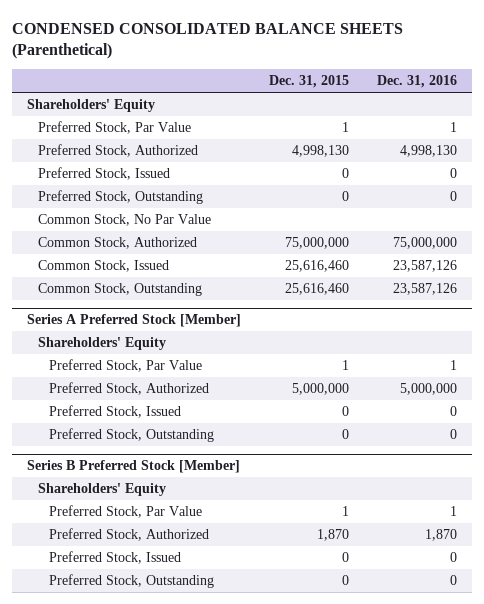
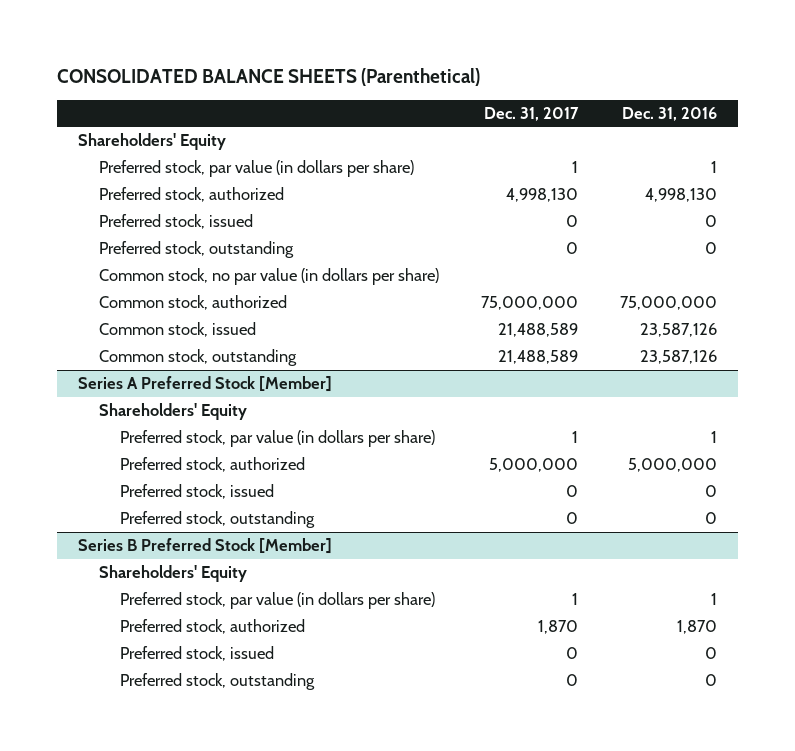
- CONDENSED CONSOLIDATED BALANCE SHEETS (Parenthetical)
+ CONSOLIDATED BALANCE SHEETS (Parenthetical)
- | Dec. 31, 2015 | Dec. 31, 2016
+ | Dec. 31, 2017 | Dec. 31, 2016
- Preferred Stock, Par Value | 1 | 1
- Preferred Stock, Authorized | 4,998,130 | 4,998,130
- Preferred Stock, Issued | 0 | 0
- Preferred Stock, Outstanding | 0 | 0
- Common Stock, No Par Value
- Common Stock, Authorized | 75,000,000 | 75,000,000
- Common Stock, Issued | 25,616,460 | 23,587,126
- Common Stock, Outstanding | 25,616,460 | 23,587,126
+ Preferred stock, par value (in dollars per share) | 1 | 1
+ Preferred stock, authorized | 4,998,130 | 4,998,130
+ Preferred stock, issued | 0 | 0
+ Preferred stock, outstanding | 0 | 0
+ Common stock, no par value (in dollars per share)
+ Common stock, authorized | 75,000,000 | 75,000,000
+ Common stock, issued | 21,488,589 | 23,587,126
+ Common stock, outstanding | 21,488,589 | 23,587,126
@ Series A Preferred Stock [Member]
- Preferred Stock, Par Value | 1 | 1
- Preferred Stock, Authorized | 5,000,000 | 5,000,000
- Preferred Stock, Issued | 0 | 0
- Preferred Stock, Outstanding | 0 | 0
+ Preferred stock, par value (in dollars per share) | 1 | 1
+ Preferred stock, authorized | 5,000,000 | 5,000,000
+ Preferred stock, issued | 0 | 0
+ Preferred stock, outstanding | 0 | 0
@ Series B Preferred Stock [Member]
- Preferred Stock, Par Value | 1 | 1
- Preferred Stock, Authorized | 1,870 | 1,870
- Preferred Stock, Issued | 0 | 0
- Preferred Stock, Outstanding | 0 | 0
+ Preferred stock, par value (in dollars per share) | 1 | 1
+ Preferred stock, authorized | 1,870 | 1,870
+ Preferred stock, issued | 0 | 0
+ Preferred stock, outstanding | 0 | 0

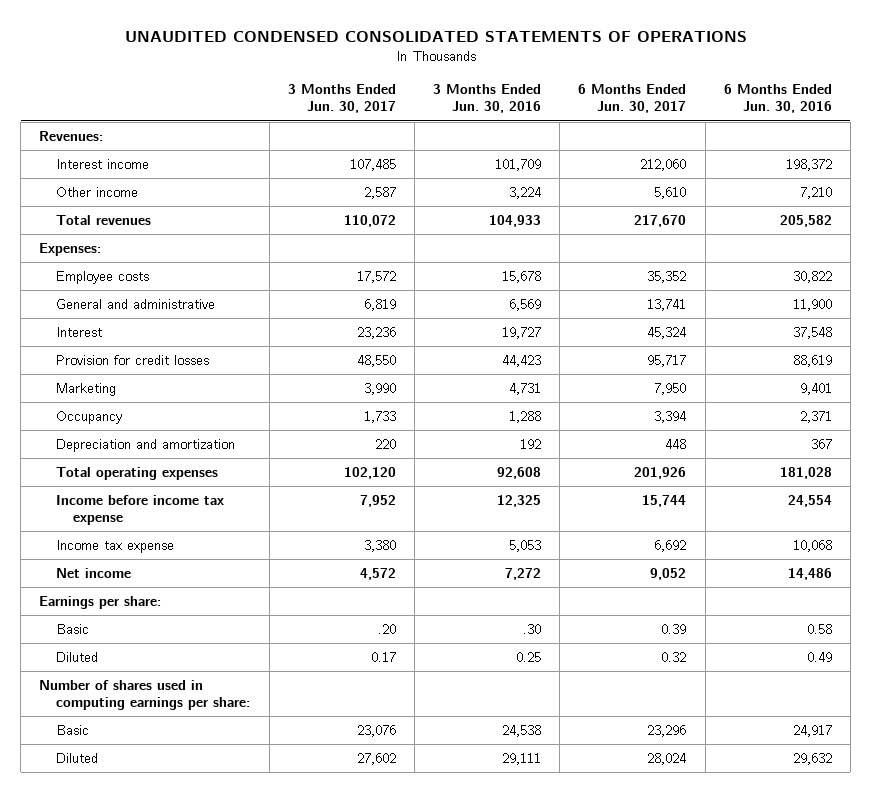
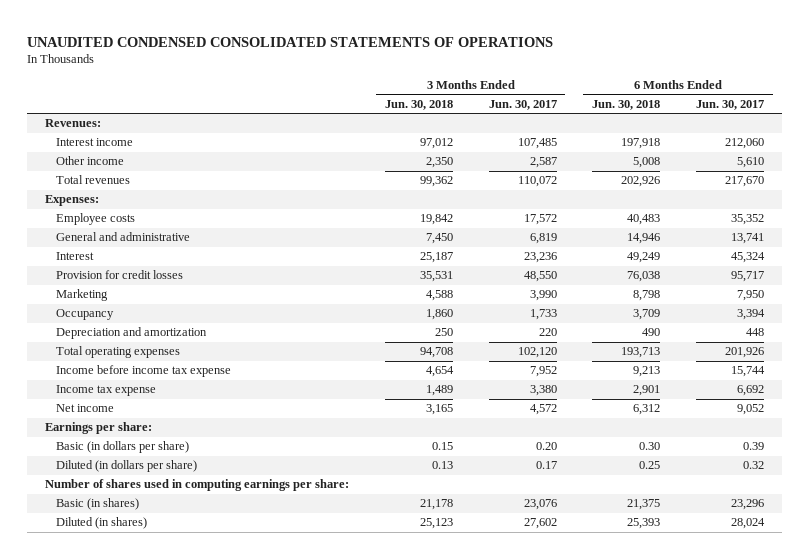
- | 3 Months Ended Jun. 30, 2017 | 3 Months Ended Jun. 30, 2016 | 6 Months Ended Jun. 30, 2017 | 6 Months Ended Jun. 30, 2016
+ | 3 Months Ended Jun. 30, 2018 | 3 Months Ended Jun. 30, 2017 | 6 Months Ended Jun. 30, 2018 | 6 Months Ended Jun. 30, 2017
- Basic | .20 | .30 | 0.39 | 0.58
- Diluted | 0.17 | 0.25 | 0.32 | 0.49
+ Basic (in dollars per share) | 0.15 | 0.20 | 0.30 | 0.39
+ Diluted (in dollars per share) | 0.13 | 0.17 | 0.25 | 0.32
- Basic | 23,076 | 24,538 | 23,296 | 24,917
- Diluted | 27,602 | 29,111 | 28,024 | 29,632
+ Basic (in shares) | 21,178 | 23,076 | 21,375 | 23,296
+ Diluted (in shares) | 25,123 | 27,602 | 25,393 | 28,024

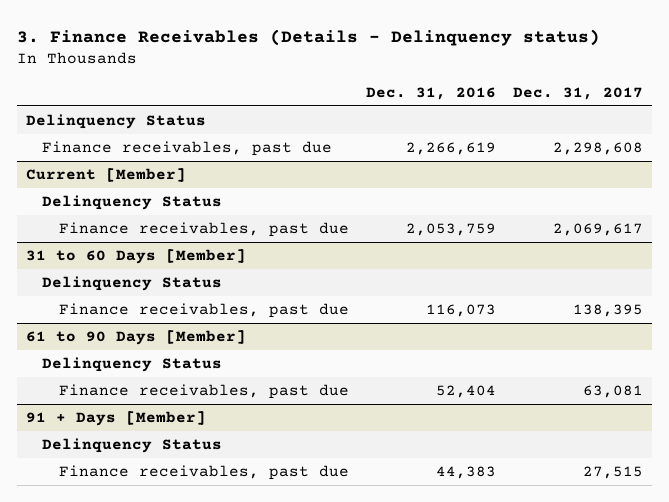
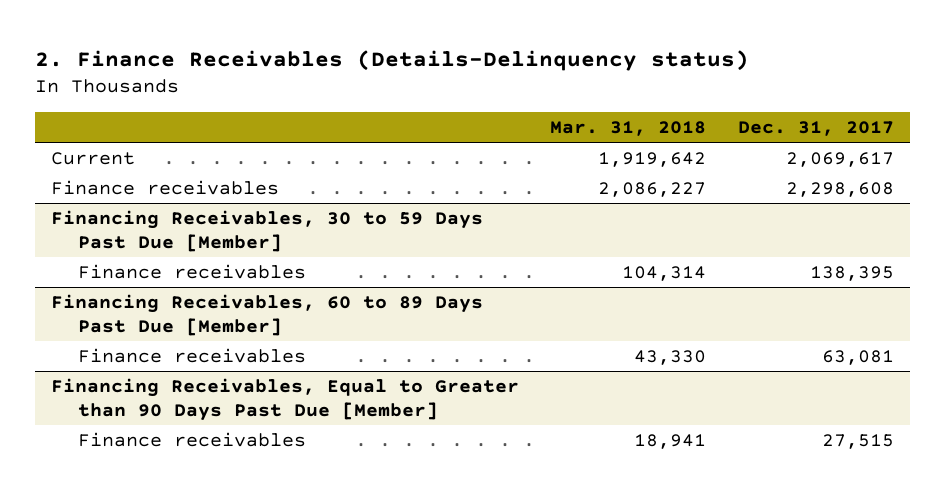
- 3. Finance Receivables (Details - Delinquency status)
+ 2. Finance Receivables (Details-Delinquency status)
- | Dec. 31, 2016 | Dec. 31, 2017
+ | Mar. 31, 2018 | Dec. 31, 2017
- Delinquency Status
- Finance receivables, past due | 2,266,619 | 2,298,608
- Current [Member]
- Delinquency Status
- Finance receivables, past due | 2,053,759 | 2,069,617
- 31 to 60 Days [Member]
- Delinquency Status
- Finance receivables, past due | 116,073 | 138,395
- 61 to 90 Days [Member]
- Delinquency Status
- Finance receivables, past due | 52,404 | 63,081
- 91 + Days [Member]
- Delinquency Status
- Finance receivables, past due | 44,383 | 27,515
+ Current | 1,919,642 | 2,069,617
+ Finance receivables | 2,086,227 | 2,298,608
+ Financing Receivables, 30 to 59 Days Past Due [Member]
+ Finance receivables | 104,314 | 138,395
+ Financing Receivables, 60 to 89 Days Past Due [Member]
+ Finance receivables | 43,330 | 63,081
+ Financing Receivables, Equal to Greater than 90 Days Past Due [Member]
+ Finance receivables | 18,941 | 27,515

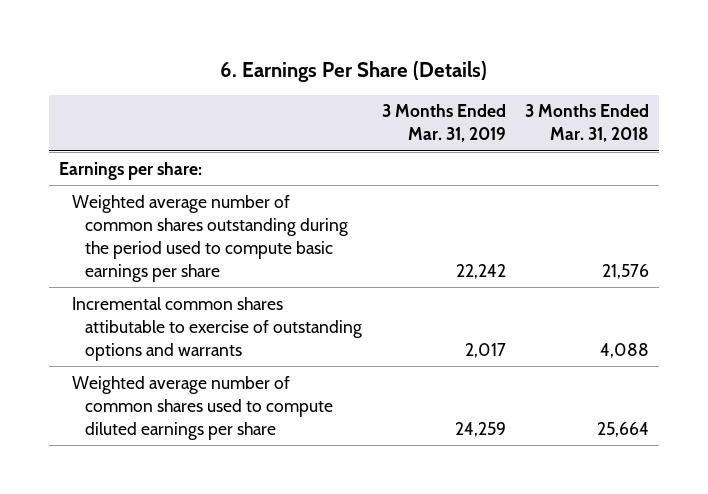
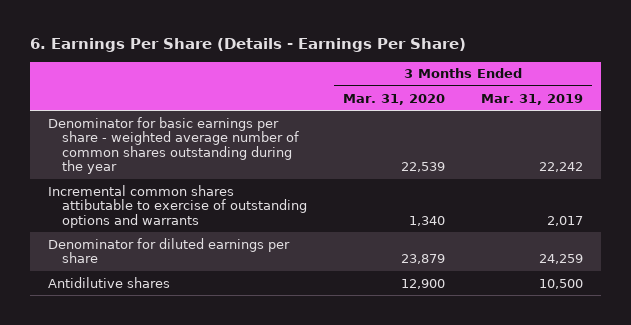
- 6. Earnings Per Share (Details)
+ 6. Earnings Per Share (Details - Earnings Per Share)
- | 3 Months Ended Mar. 31, 2019 | 3 Months Ended Mar. 31, 2018
+ | 3 Months Ended Mar. 31, 2020 | 3 Months Ended Mar. 31, 2019
- Earnings per share:
- Weighted average number of common shares outstanding during the period used to compute basic earnings per share | 22,242 | 21,576
+ Denominator for basic earnings per share - weighted average number of common shares outstanding during the year | 22,539 | 22,242
- Weighted average number of common shares used to compute diluted earnings per share | 24,259 | 25,664
+ Denominator for diluted earnings per share | 23,879 | 24,259
+ Antidilutive shares | 12,900 | 10,500

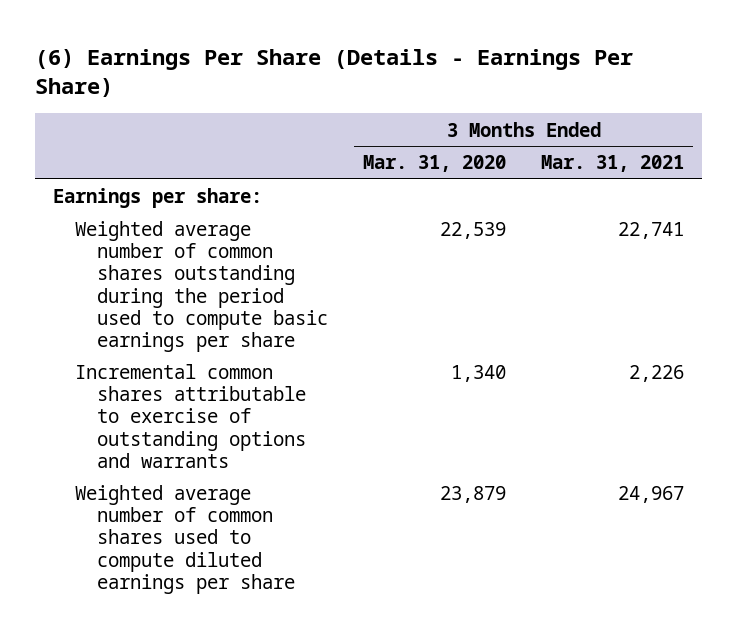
- 6. Earnings Per Share (Details - Earnings Per Share)
+ (6) Earnings Per Share (Details - Earnings Per Share)
- | 3 Months Ended Mar. 31, 2020 | 3 Months Ended Mar. 31, 2019
+ | 3 Months Ended Mar. 31, 2020 | 3 Months Ended Mar. 31, 2021
- Denominator for basic earnings per share - weighted average number of common shares outstanding during the year | 22,539 | 22,242
- Incremental common shares attibutable to exercise of outstanding options and warrants | 1,340 | 2,017
- Denominator for diluted earnings per share | 23,879 | 24,259
- Antidilutive shares | 12,900 | 10,500
+ Earnings per share:
+ Weighted average number of common shares outstanding during the period used to compute basic earnings per share | 22,539 | 22,741
+ Incremental common shares attributable to exercise of outstanding options and warrants | 1,340 | 2,226
+ Weighted average number of common shares used to compute diluted earnings per share | 23,879 | 24,967

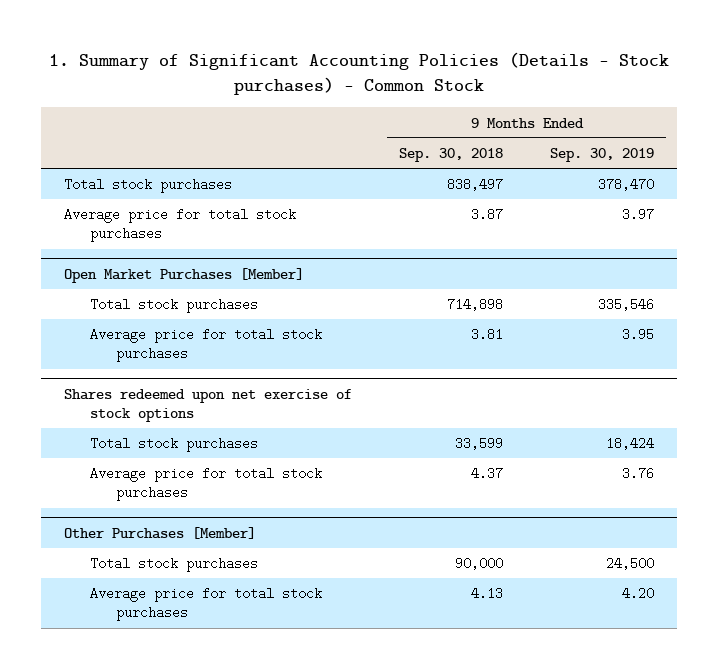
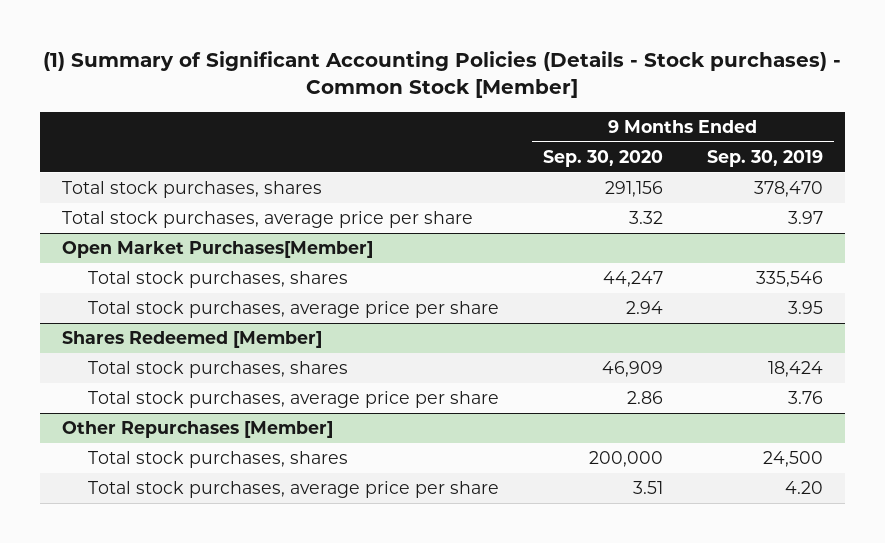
- 1. Summary of Significant Accounting Policies (Details - Stock purchases) - Common Stock
+ (1) Summary of Significant Accounting Policies (Details - Stock purchases) - Common Stock [Member]
- | 9 Months Ended Sep. 30, 2018 | 9 Months Ended Sep. 30, 2019
+ | 9 Months Ended Sep. 30, 2020 | 9 Months Ended Sep. 30, 2019
- Total stock purchases | 838,497 | 378,470
- Average price for total stock purchases | 3.87 | 3.97
- Open Market Purchases [Member]
- Total stock purchases | 714,898 | 335,546
- Average price for total stock purchases | 3.81 | 3.95
- Shares redeemed upon net exercise of stock options
- Total stock purchases | 33,599 | 18,424
- Average price for total stock purchases | 4.37 | 3.76
- Other Purchases [Member]
- Total stock purchases | 90,000 | 24,500
- Average price for total stock purchases | 4.13 | 4.20
+ Total stock purchases, shares | 291,156 | 378,470
+ Total stock purchases, average price per share | 3.32 | 3.97
+ Open Market Purchases[Member]
+ Total stock purchases, shares | 44,247 | 335,546
+ Total stock purchases, average price per share | 2.94 | 3.95
+ Shares Redeemed [Member]
+ Total stock purchases, shares | 46,909 | 18,424
+ Total stock purchases, average price per share | 2.86 | 3.76
+ Other Repurchases [Member]
+ Total stock purchases, shares | 200,000 | 24,500
+ Total stock purchases, average price per share | 3.51 | 4.20

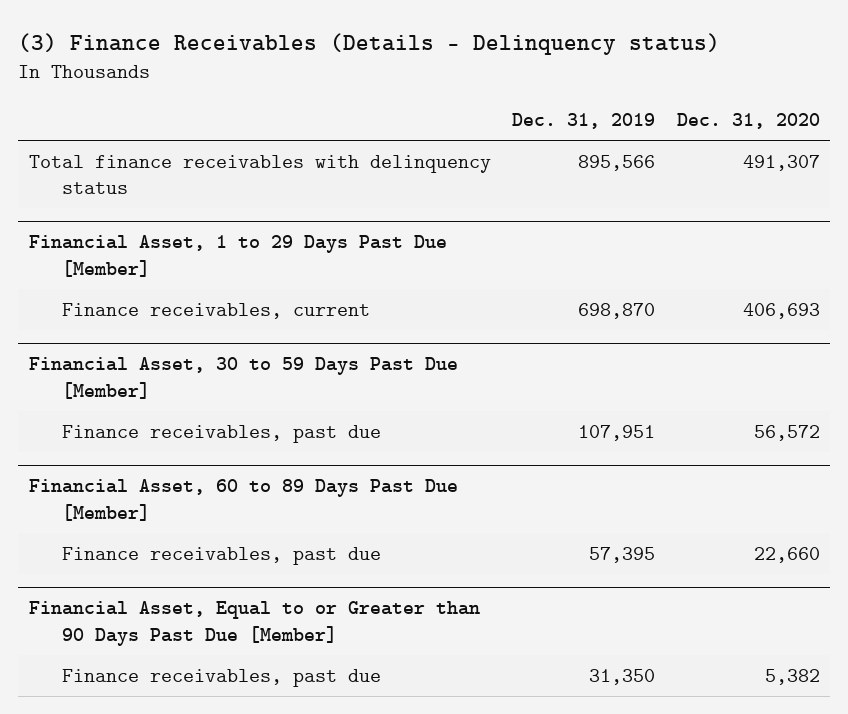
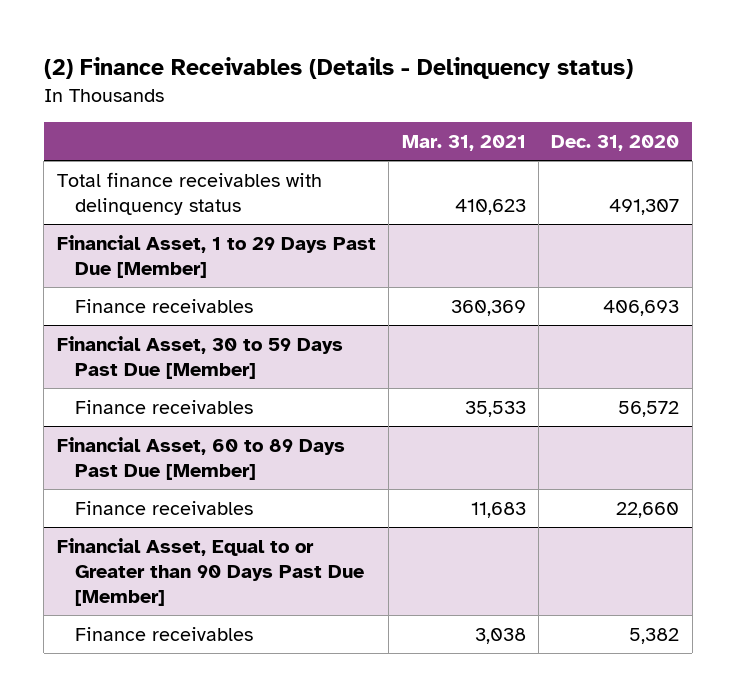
- (3) Finance Receivables (Details - Delinquency status)
+ (2) Finance Receivables (Details - Delinquency status)
- | Dec. 31, 2019 | Dec. 31, 2020
+ | Mar. 31, 2021 | Dec. 31, 2020
@ Financial Asset, 1 to 29 Days Past Due [Member]
- Finance receivables, current | 698,870 | 406,693
+ Finance receivables | 360,369 | 406,693
@ Financial Asset, 30 to 59 Days Past Due [Member]
- Finance receivables, past due | 107,951 | 56,572
+ Finance receivables | 35,533 | 56,572
@ Financial Asset, 60 to 89 Days Past Due [Member]
- Finance receivables, past due | 57,395 | 22,660
+ Finance receivables | 11,683 | 22,660
@ Financial Asset, Equal to or Greater than 90 Days Past Due [Member]
- Finance receivables, past due | 31,350 | 5,382
+ Finance receivables | 3,038 | 5,382

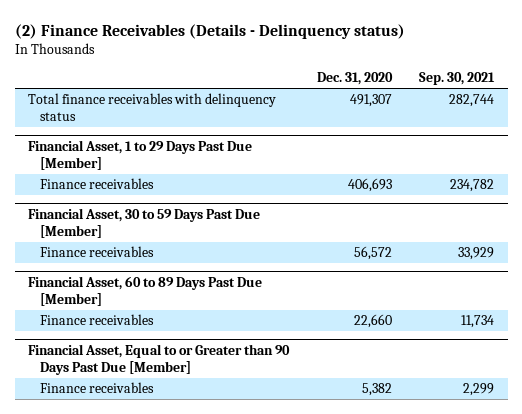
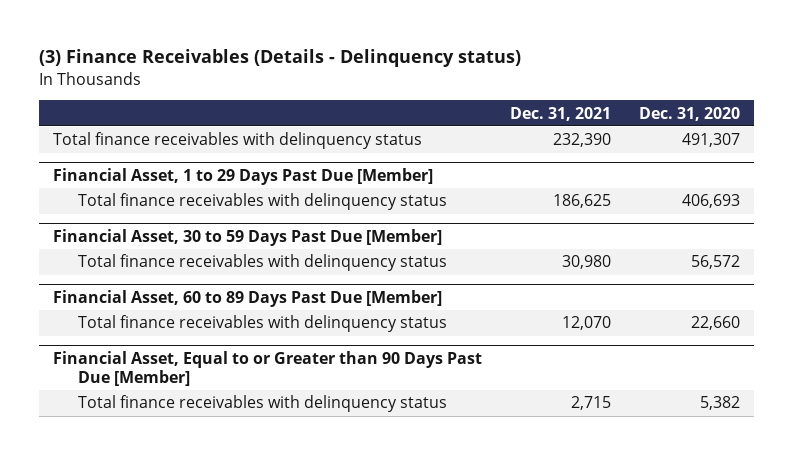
- (2) Finance Receivables (Details - Delinquency status)
+ (3) Finance Receivables (Details - Delinquency status)
- | Dec. 31, 2020 | Sep. 30, 2021
+ | Dec. 31, 2021 | Dec. 31, 2020
@ Financial Asset, 1 to 29 Days Past Due [Member]
- Finance receivables | 406,693 | 234,782
+ Total finance receivables with delinquency status | 186,625 | 406,693
@ Financial Asset, 30 to 59 Days Past Due [Member]
- Finance receivables | 56,572 | 33,929
+ Total finance receivables with delinquency status | 30,980 | 56,572
@ Financial Asset, 60 to 89 Days Past Due [Member]
- Finance receivables | 22,660 | 11,734
+ Total finance receivables with delinquency status | 12,070 | 22,660
@ Financial Asset, Equal to or Greater than 90 Days Past Due [Member]
- Finance receivables | 5,382 | 2,299
+ Total finance receivables with delinquency status | 2,715 | 5,382

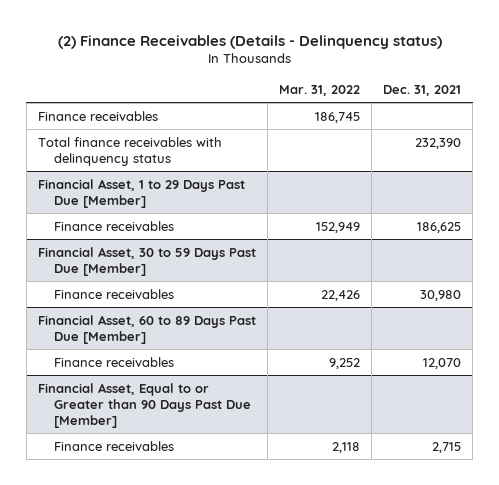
- (3) Finance Receivables (Details - Delinquency status)
+ (2) Finance Receivables (Details - Delinquency status)
- | Dec. 31, 2021 | Dec. 31, 2020
+ | Mar. 31, 2022 | Dec. 31, 2021
+ Finance receivables | 186,745 |
@ Financial Asset, 1 to 29 Days Past Due [Member]
- Total finance receivables with delinquency status | 186,625 | 406,693
+ Finance receivables | 152,949 | 186,625
@ Financial Asset, 30 to 59 Days Past Due [Member]
- Total finance receivables with delinquency status | 30,980 | 56,572
+ Finance receivables | 22,426 | 30,980
@ Financial Asset, 60 to 89 Days Past Due [Member]
- Total finance receivables with delinquency status | 12,070 | 22,660
+ Finance receivables | 9,252 | 12,070
@ Financial Asset, Equal to or Greater than 90 Days Past Due [Member]
- Total finance receivables with delinquency status | 2,715 | 5,382
+ Finance receivables | 2,118 | 2,715

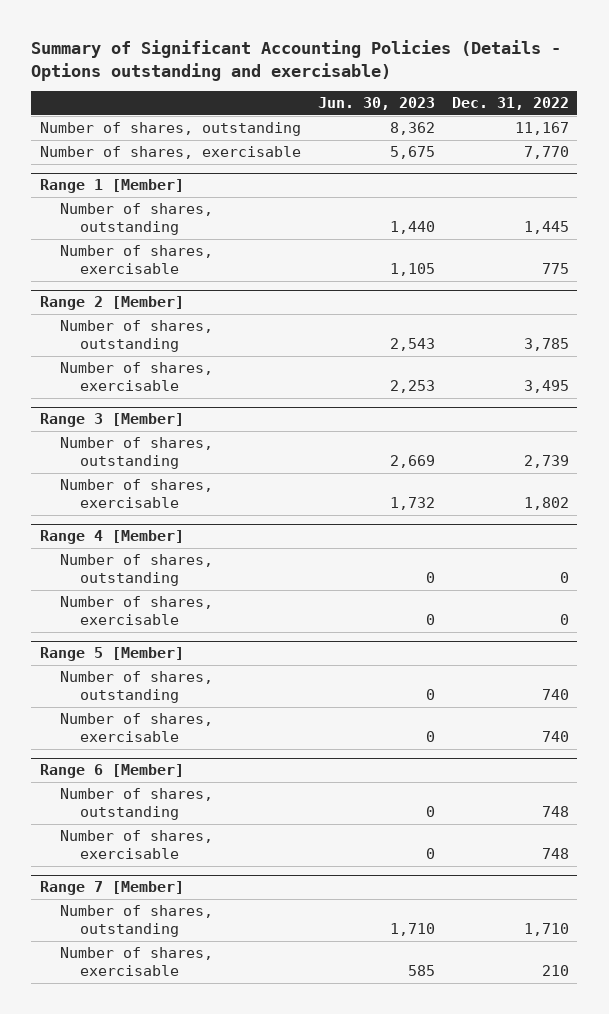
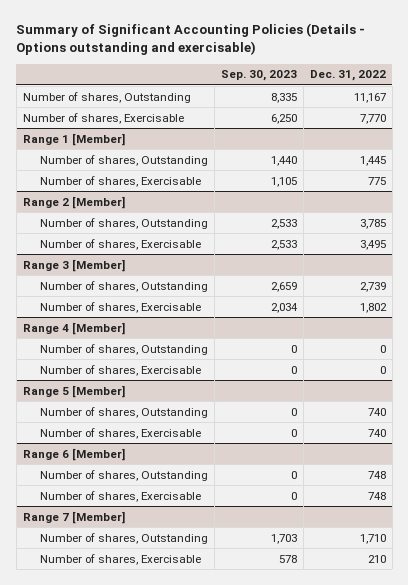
- | Jun. 30, 2023 | Dec. 31, 2022
+ | Sep. 30, 2023 | Dec. 31, 2022
- Number of shares, outstanding | 8,362 | 11,167
- Number of shares, exercisable | 5,675 | 7,770
+ Number of shares, Outstanding | 8,335 | 11,167
+ Number of shares, Exercisable | 6,250 | 7,770
@ Range 1 [Member]
- Number of shares, outstanding | 1,440 | 1,445
- Number of shares, exercisable | 1,105 | 775
+ Number of shares, Outstanding | 1,440 | 1,445
+ Number of shares, Exercisable | 1,105 | 775
@ Range 2 [Member]
- Number of shares, outstanding | 2,543 | 3,785
- Number of shares, exercisable | 2,253 | 3,495
+ Number of shares, Outstanding | 2,533 | 3,785
+ Number of shares, Exercisable | 2,533 | 3,495
@ Range 3 [Member]
- Number of shares, outstanding | 2,669 | 2,739
- Number of shares, exercisable | 1,732 | 1,802
+ Number of shares, Outstanding | 2,659 | 2,739
+ Number of shares, Exercisable | 2,034 | 1,802
@ Range 4 [Member]
- Number of shares, outstanding | 0 | 0
- Number of shares, exercisable | 0 | 0
+ Number of shares, Outstanding | 0 | 0
+ Number of shares, Exercisable | 0 | 0
@ Range 5 [Member]
- Number of shares, outstanding | 0 | 740
- Number of shares, exercisable | 0 | 740
+ Number of shares, Outstanding | 0 | 740
+ Number of shares, Exercisable | 0 | 740
@ Range 6 [Member]
- Number of shares, outstanding | 0 | 748
- Number of shares, exercisable | 0 | 748
+ Number of shares, Outstanding | 0 | 748
+ Number of shares, Exercisable | 0 | 748
@ Range 7 [Member]
- Number of shares, outstanding | 1,710 | 1,710
- Number of shares, exercisable | 585 | 210
+ Number of shares, Outstanding | 1,703 | 1,710
+ Number of shares, Exercisable | 578 | 210

